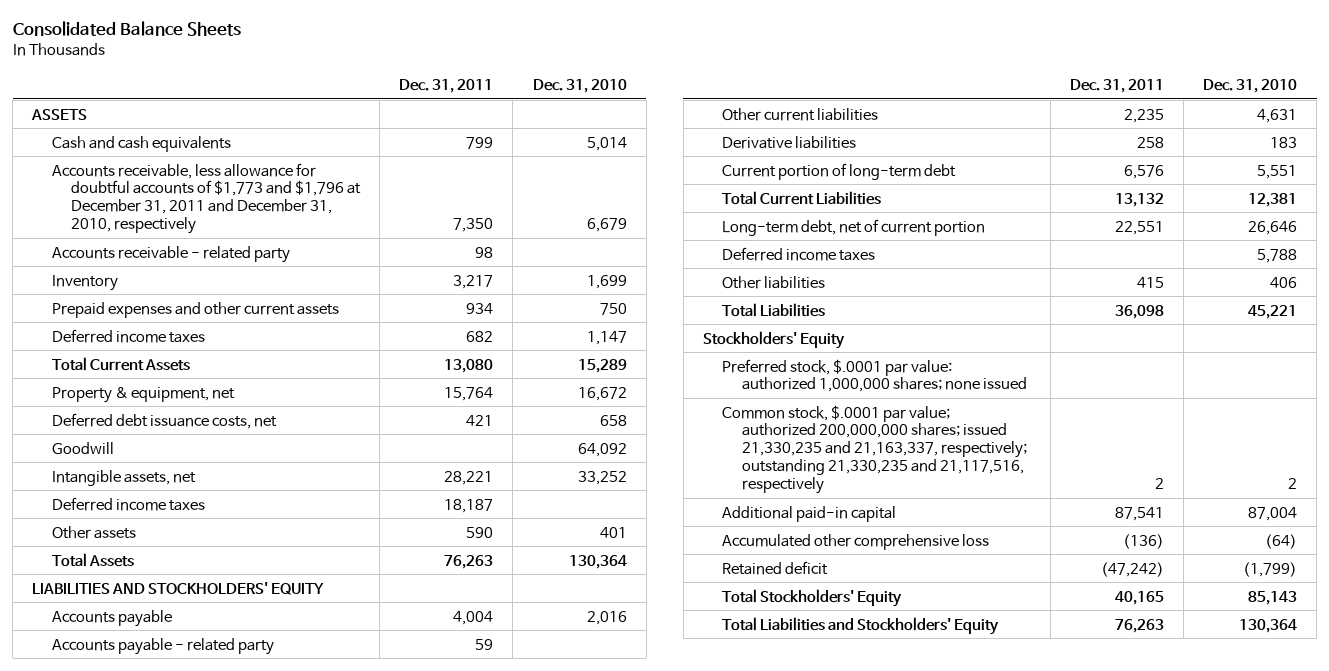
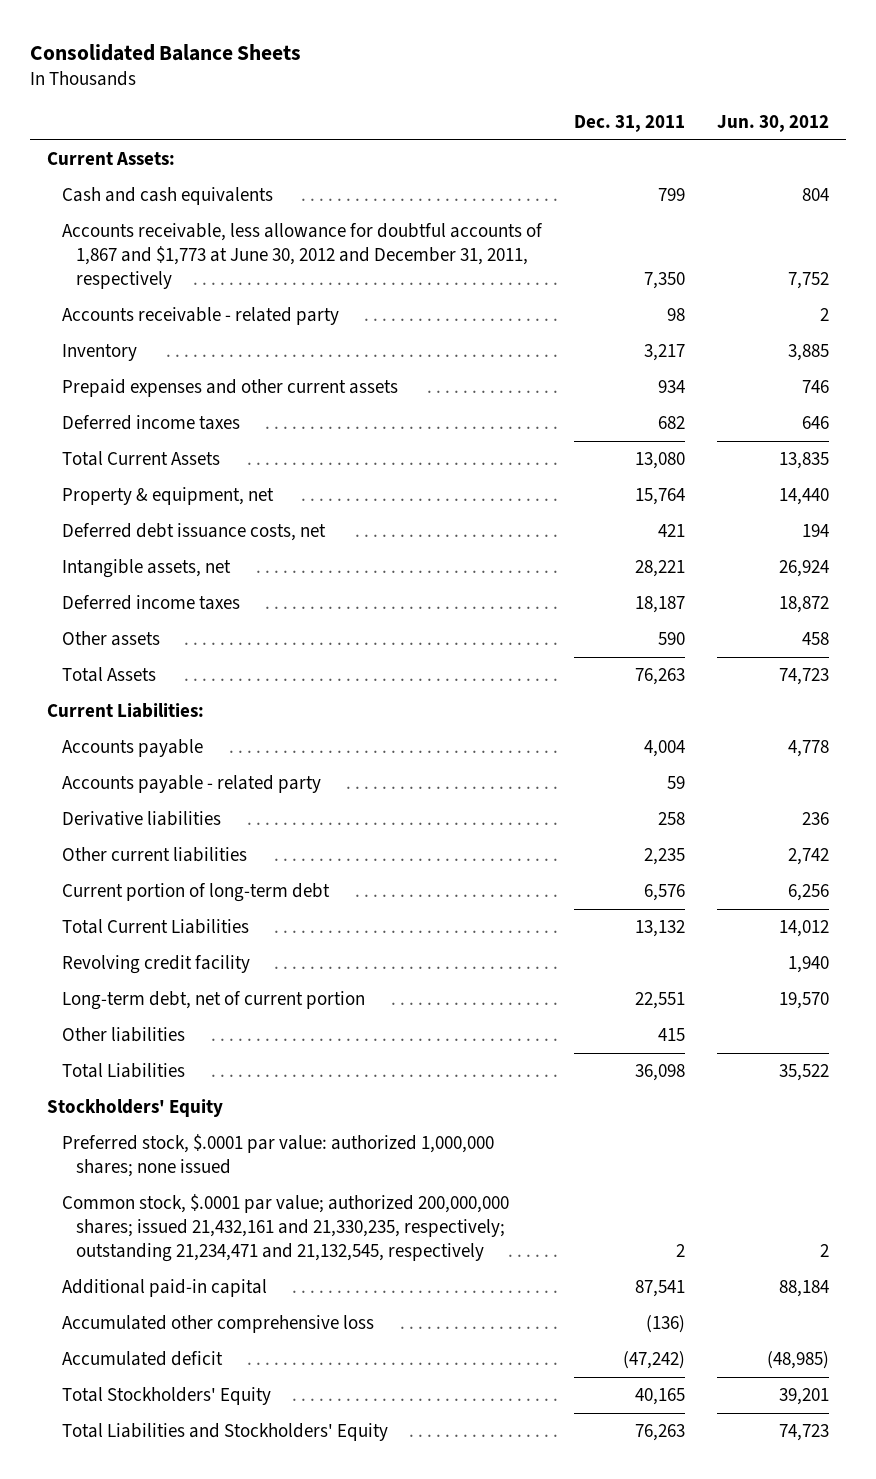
- | Dec. 31, 2011 | Dec. 31, 2010
+ | Dec. 31, 2011 | Jun. 30, 2012
- ASSETS
+ Current Assets:
- Accounts receivable, less allowance for doubtful accounts of $1,773 and $1,796 at December 31, 2011 and December 31, 2010, respectively | 7,350 | 6,679
+ Accounts receivable, less allowance for doubtful accounts of 1,867 and $1,773 at June 30, 2012 and December 31, 2011, respectively | 7,350 | 7,752
- Goodwill | | 64,092
- LIABILITIES AND STOCKHOLDERS' EQUITY
+ Current Liabilities:
moved down: Other current liabilities | 2,235 | 2,742
+ Revolving credit facility | | 1,940
- Deferred income taxes | | 5,788
- Common stock, $.0001 par value; authorized 200,000,000 shares; issued 21,330,235 and 21,163,337, respectively; outstanding 21,330,235 and 21,117,516, respectively | 2 | 2
+ Common stock, $.0001 par value; authorized 200,000,000 shares; issued 21,432,161 and 21,330,235, respectively; outstanding 21,234,471 and 21,132,545, respectively | 2 | 2
- Retained deficit | (47,242) | (1,799)
+ Accumulated deficit | (47,242) | (48,985)

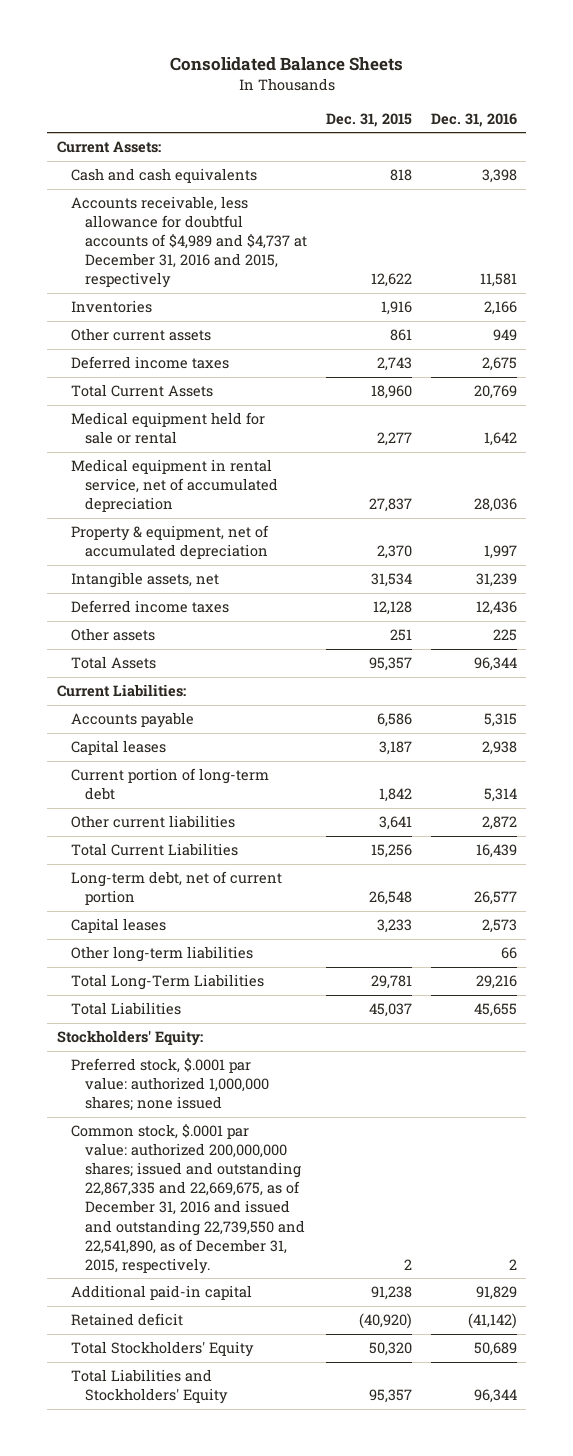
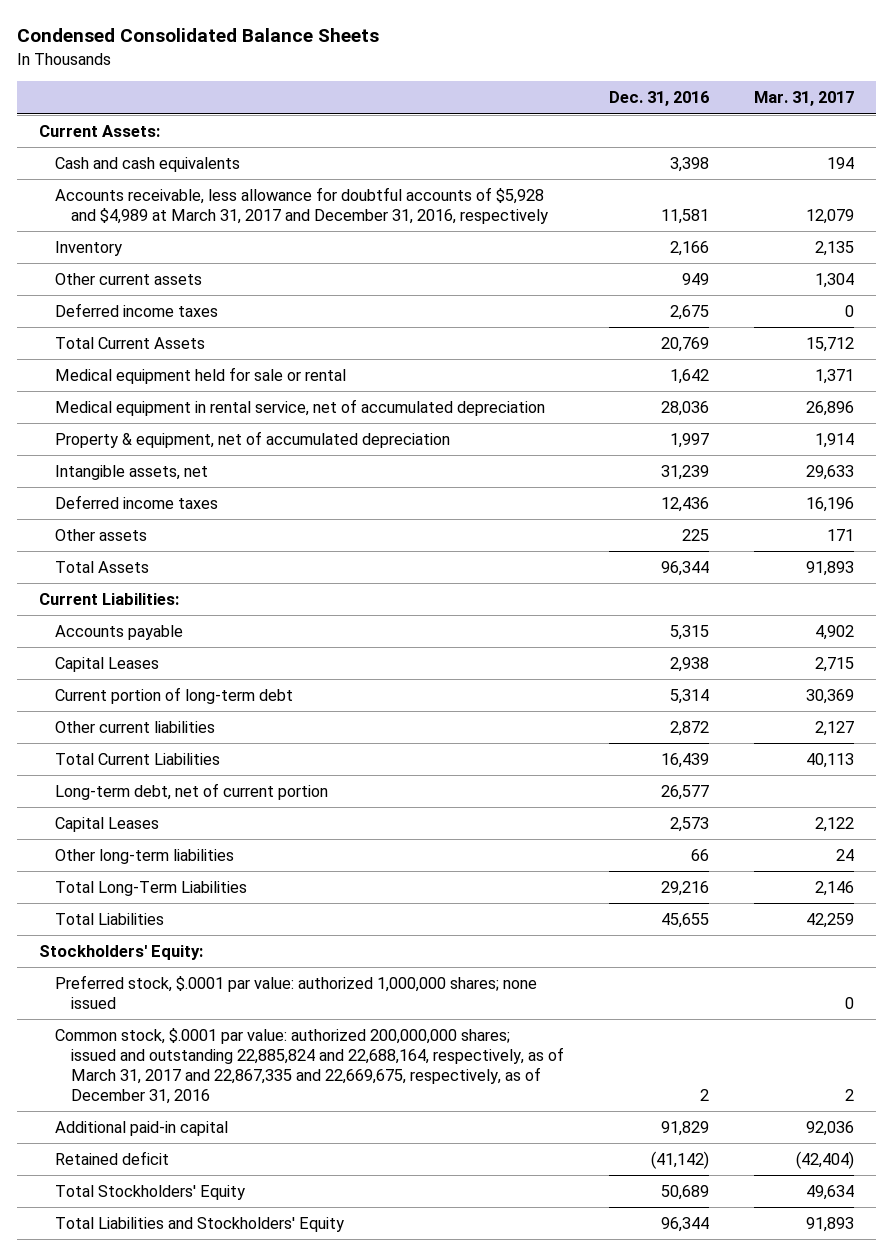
- Consolidated Balance Sheets
+ Condensed Consolidated Balance Sheets
- | Dec. 31, 2015 | Dec. 31, 2016
+ | Dec. 31, 2016 | Mar. 31, 2017
- Accounts receivable, less allowance for doubtful accounts of $4,989 and $4,737 at December 31, 2016 and 2015, respectively | 12,622 | 11,581
- Inventories | 1,916 | 2,166
+ Accounts receivable, less allowance for doubtful accounts of $5,928 and $4,989 at March 31, 2017 and December 31, 2016, respectively | 11,581 | 12,079
+ Inventory | 2,166 | 2,135
- Capital leases | 3,187 | 2,938
+ Capital Leases | 2,938 | 2,715
- Capital leases | 3,233 | 2,573
+ Capital Leases | 2,573 | 2,122
- Common stock, $.0001 par value: authorized 200,000,000 shares; issued and outstanding 22,867,335 and 22,669,675, as of December 31, 2016 and issued and outstanding 22,739,550 and 22,541,890, as of December 31, 2015, respectively. | 2 | 2
+ Common stock, $.0001 par value: authorized 200,000,000 shares; issued and outstanding 22,885,824 and 22,688,164, respectively, as of March 31, 2017 and 22,867,335 and 22,669,675, respectively, as of December 31, 2016 | 2 | 2

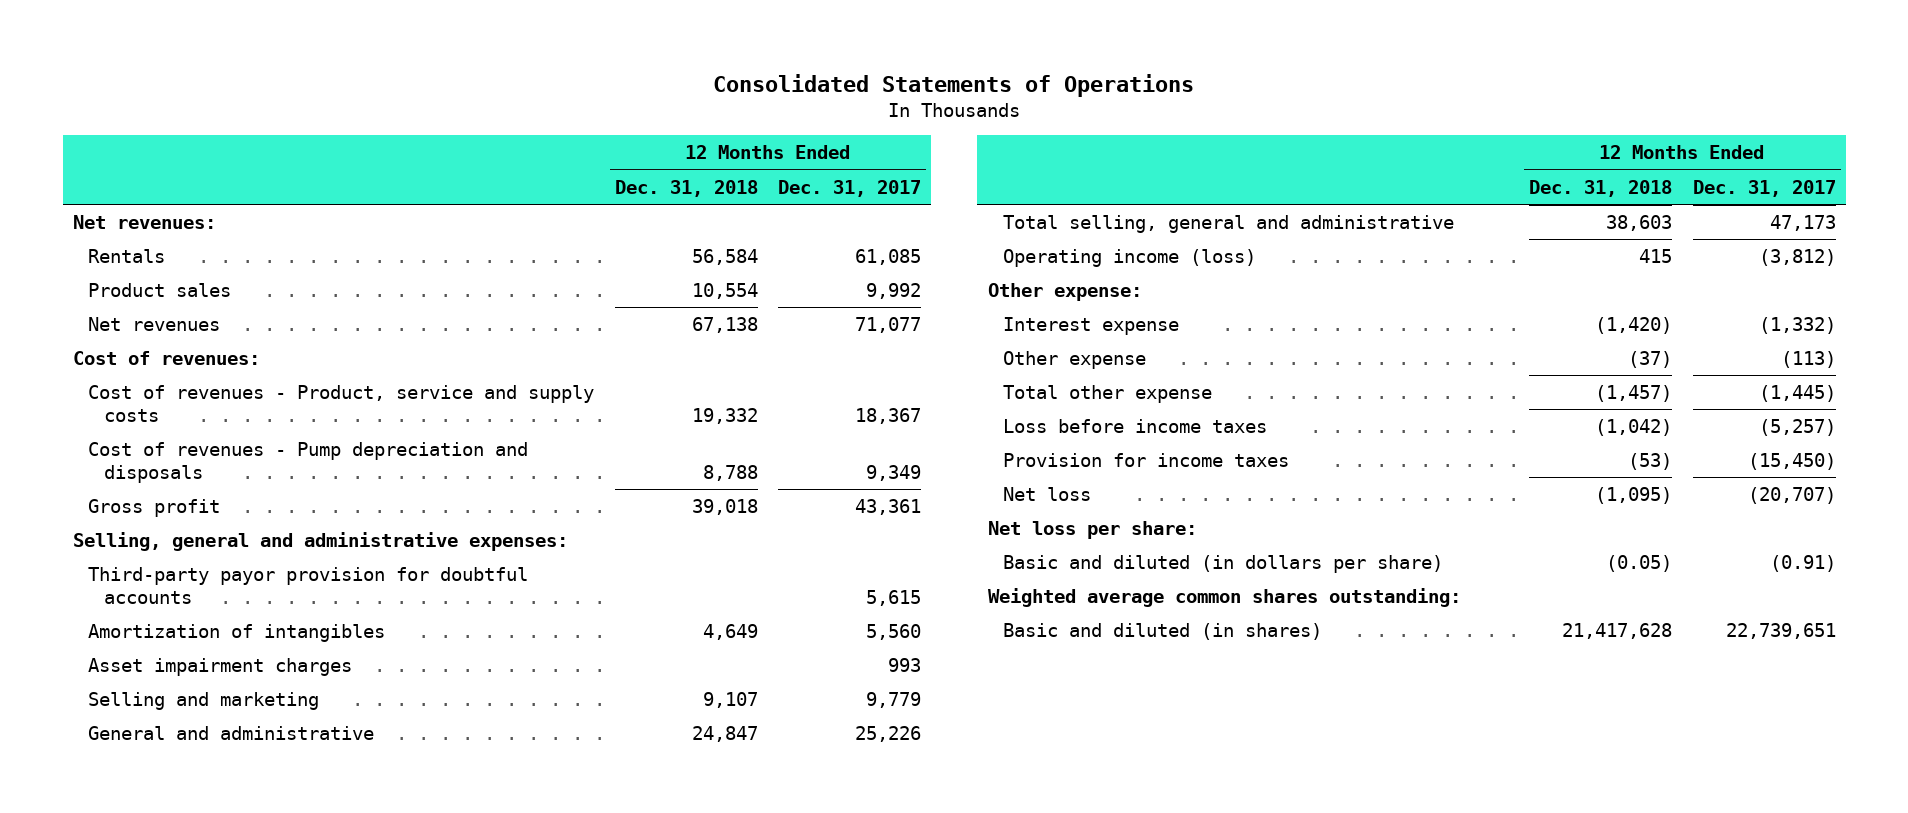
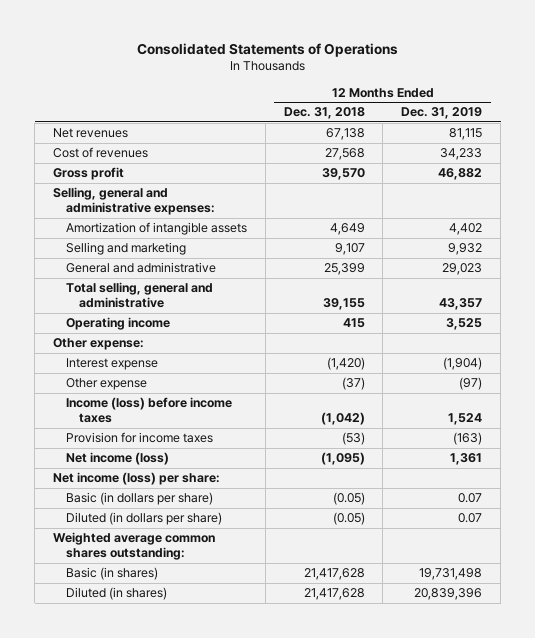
- | 12 Months Ended Dec. 31, 2018 | 12 Months Ended Dec. 31, 2017
+ | 12 Months Ended Dec. 31, 2018 | 12 Months Ended Dec. 31, 2019
- Net revenues:
- Rentals | 56,584 | 61,085
- Product sales | 10,554 | 9,992
- Cost of revenues:
- Cost of revenues - Product, service and supply costs | 19,332 | 18,367
- Cost of revenues - Pump depreciation and disposals | 8,788 | 9,349
- Gross profit | 39,018 | 43,361
+ Cost of revenues | 27,568 | 34,233
+ Gross profit | 39,570 | 46,882
- Third-party payor provision for doubtful accounts | | 5,615
- Amortization of intangibles | 4,649 | 5,560
- Asset impairment charges | | 993
+ Amortization of intangible assets | 4,649 | 4,402
- General and administrative | 24,847 | 25,226
- Total selling, general and administrative | 38,603 | 47,173
- Operating income (loss) | 415 | (3,812)
+ General and administrative | 25,399 | 29,023
+ Total selling, general and administrative | 39,155 | 43,357
+ Operating income | 415 | 3,525
- Total other expense | (1,457) | (1,445)
- Loss before income taxes | (1,042) | (5,257)
+ Income (loss) before income taxes | (1,042) | 1,524
- Net loss | (1,095) | (20,707)
- Net loss per share:
- Basic and diluted (in dollars per share) | (0.05) | (0.91)
+ Net income (loss) | (1,095) | 1,361
+ Net income (loss) per share:
+ Basic (in dollars per share) | (0.05) | 0.07
+ Diluted (in dollars per share) | (0.05) | 0.07
- Basic and diluted (in shares) | 21,417,628 | 22,739,651
+ Basic (in shares) | 21,417,628 | 19,731,498
+ Diluted (in shares) | 21,417,628 | 20,839,396

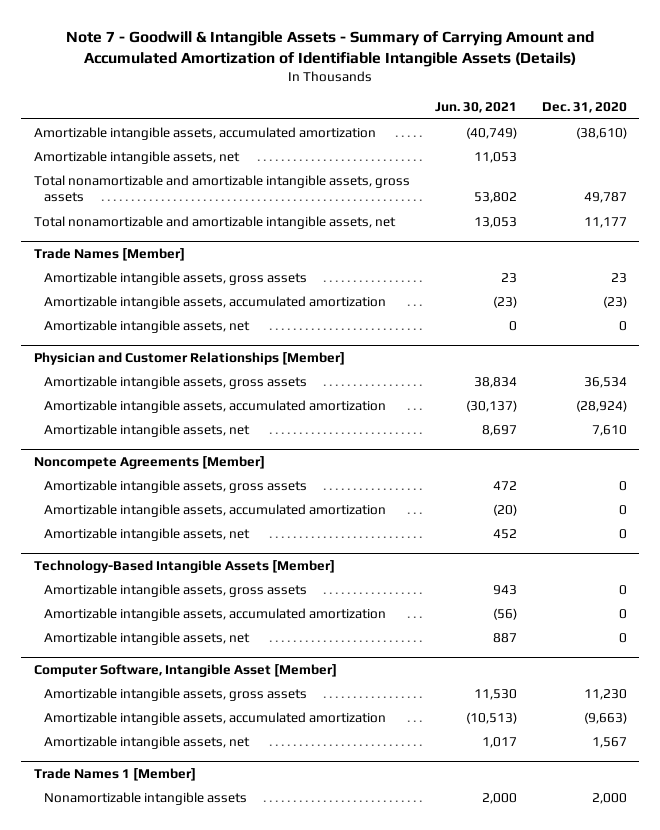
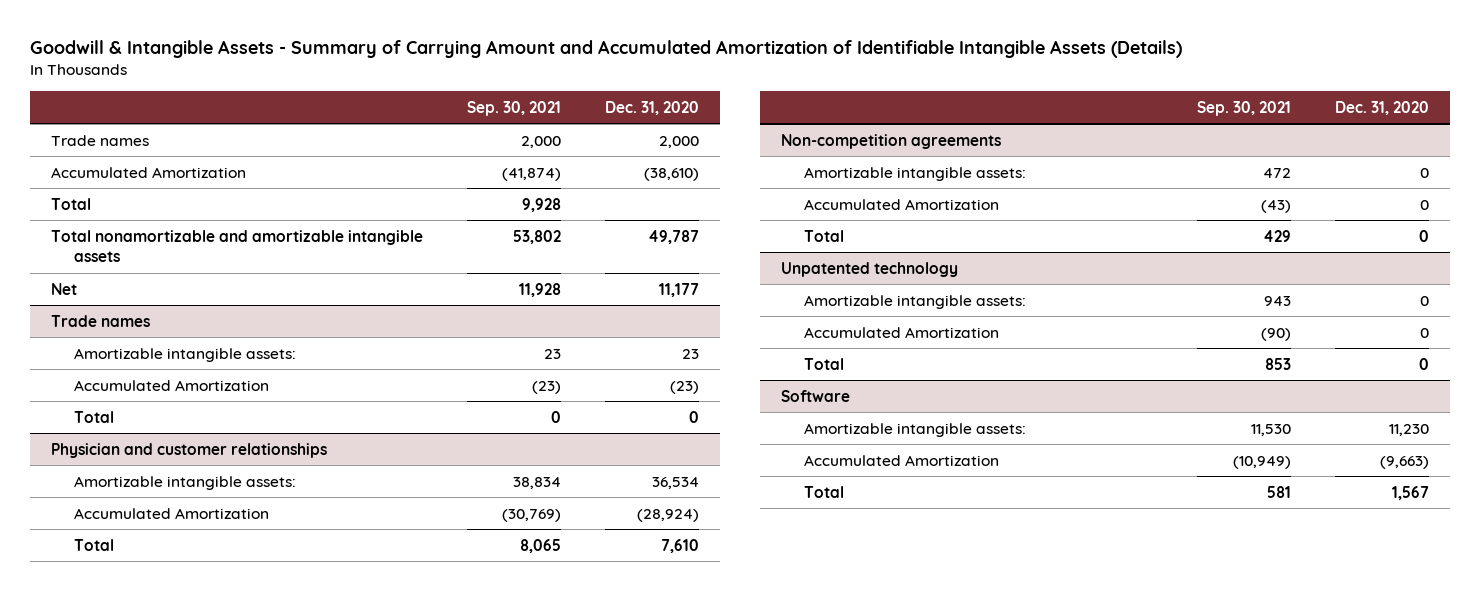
- Note 7 - Goodwill & Intangible Assets - Summary of Carrying Amount and Accumulated Amortization of Identifiable Intangible Assets (Details)
+ Goodwill & Intangible Assets - Summary of Carrying Amount and Accumulated Amortization of Identifiable Intangible Assets (Details)
- | Jun. 30, 2021 | Dec. 31, 2020
+ | Sep. 30, 2021 | Dec. 31, 2020
- Amortizable intangible assets, accumulated amortization | (40,749) | (38,610)
- Amortizable intangible assets, net | 11,053 |
- Total nonamortizable and amortizable intangible assets, gross assets | 53,802 | 49,787
- Total nonamortizable and amortizable intangible assets, net | 13,053 | 11,177
- Trade Names [Member]
- Amortizable intangible assets, gross assets | 23 | 23
- Amortizable intangible assets, accumulated amortization | (23) | (23)
- Amortizable intangible assets, net | 0 | 0
- Physician and Customer Relationships [Member]
- Amortizable intangible assets, gross assets | 38,834 | 36,534
- Amortizable intangible assets, accumulated amortization | (30,137) | (28,924)
- Amortizable intangible assets, net | 8,697 | 7,610
- Noncompete Agreements [Member]
- Amortizable intangible assets, gross assets | 472 | 0
- Amortizable intangible assets, accumulated amortization | (20) | 0
- Amortizable intangible assets, net | 452 | 0
- Technology-Based Intangible Assets [Member]
- Amortizable intangible assets, gross assets | 943 | 0
- Amortizable intangible assets, accumulated amortization | (56) | 0
- Amortizable intangible assets, net | 887 | 0
- Computer Software, Intangible Asset [Member]
- Amortizable intangible assets, gross assets | 11,530 | 11,230
- Amortizable intangible assets, accumulated amortization | (10,513) | (9,663)
- Amortizable intangible assets, net | 1,017 | 1,567
- Trade Names 1 [Member]
- Nonamortizable intangible assets | 2,000 | 2,000
+ Trade names | 2,000 | 2,000
+ Accumulated Amortization | (41,874) | (38,610)
+ Total | 9,928 |
+ Total nonamortizable and amortizable intangible assets | 53,802 | 49,787
+ Net | 11,928 | 11,177
+ Trade names
+ Amortizable intangible assets: | 23 | 23
+ Accumulated Amortization | (23) | (23)
+ Total | 0 | 0
+ Physician and customer relationships
+ Amortizable intangible assets: | 38,834 | 36,534
+ Accumulated Amortization | (30,769) | (28,924)
+ Total | 8,065 | 7,610
+ Non-competition agreements
+ Amortizable intangible assets: | 472 | 0
+ Accumulated Amortization | (43) | 0
+ Total | 429 | 0
+ Unpatented technology
+ Amortizable intangible assets: | 943 | 0
+ Accumulated Amortization | (90) | 0
+ Total | 853 | 0
+ Software
+ Amortizable intangible assets: | 11,530 | 11,230
+ Accumulated Amortization | (10,949) | (9,663)
+ Total | 581 | 1,567

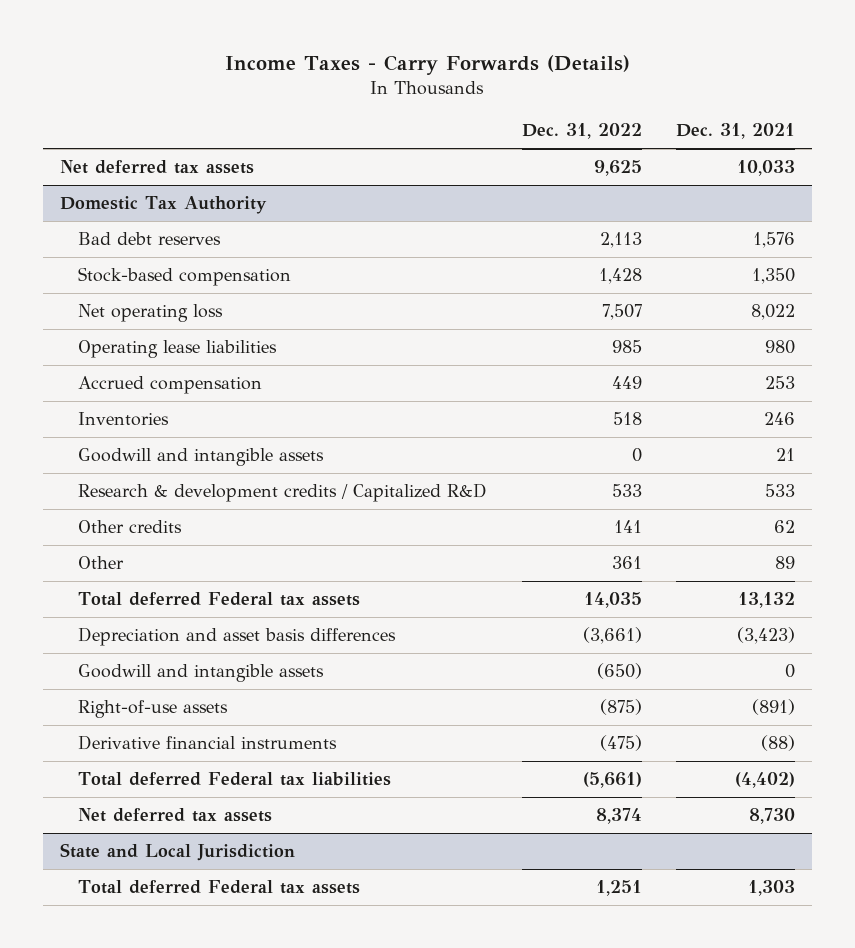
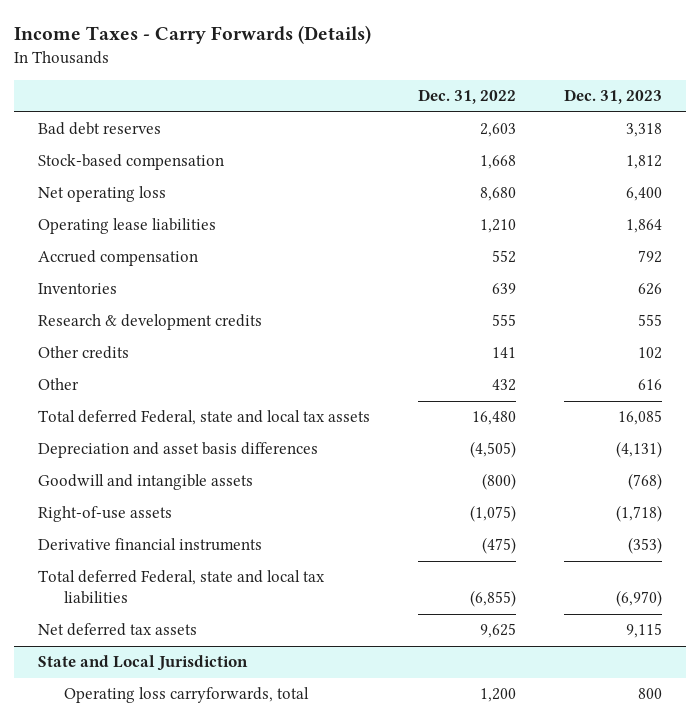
- | Dec. 31, 2022 | Dec. 31, 2021
+ | Dec. 31, 2022 | Dec. 31, 2023
- Domestic Tax Authority
- Bad debt reserves | 2,113 | 1,576
- Stock-based compensation | 1,428 | 1,350
- Net operating loss | 7,507 | 8,022
- Operating lease liabilities | 985 | 980
- Accrued compensation | 449 | 253
- Inventories | 518 | 246
- Goodwill and intangible assets | 0 | 21
- Research & development credits / Capitalized R&D | 533 | 533
+ Bad debt reserves | 2,603 | 3,318
+ Stock-based compensation | 1,668 | 1,812
+ Net operating loss | 8,680 | 6,400
+ Operating lease liabilities | 1,210 | 1,864
+ Accrued compensation | 552 | 792
+ Inventories | 639 | 626
+ Research & development credits | 555 | 555
- Other | 361 | 89
- Total deferred Federal tax assets | 14,035 | 13,132
- Depreciation and asset basis differences | (3,661) | (3,423)
- Goodwill and intangible assets | (650) | 0
- Right-of-use assets | (875) | (891)
+ Other | 432 | 616
+ Total deferred Federal, state and local tax assets | 16,480 | 16,085
+ Depreciation and asset basis differences | (4,505) | (4,131)
+ Goodwill and intangible assets | (800) | (768)
+ Right-of-use assets | (1,075) | (1,718)
- Total deferred Federal tax liabilities | (5,661) | (4,402)
- Net deferred tax assets | 8,374 | 8,730
+ Total deferred Federal, state and local tax liabilities | (6,855) | (6,970)
moved down: Net deferred tax assets | 9,625 | 9,115
@ State and Local Jurisdiction
- Total deferred Federal tax assets | 1,251 | 1,303
+ Operating loss carryforwards, total | 1,200 | 800

